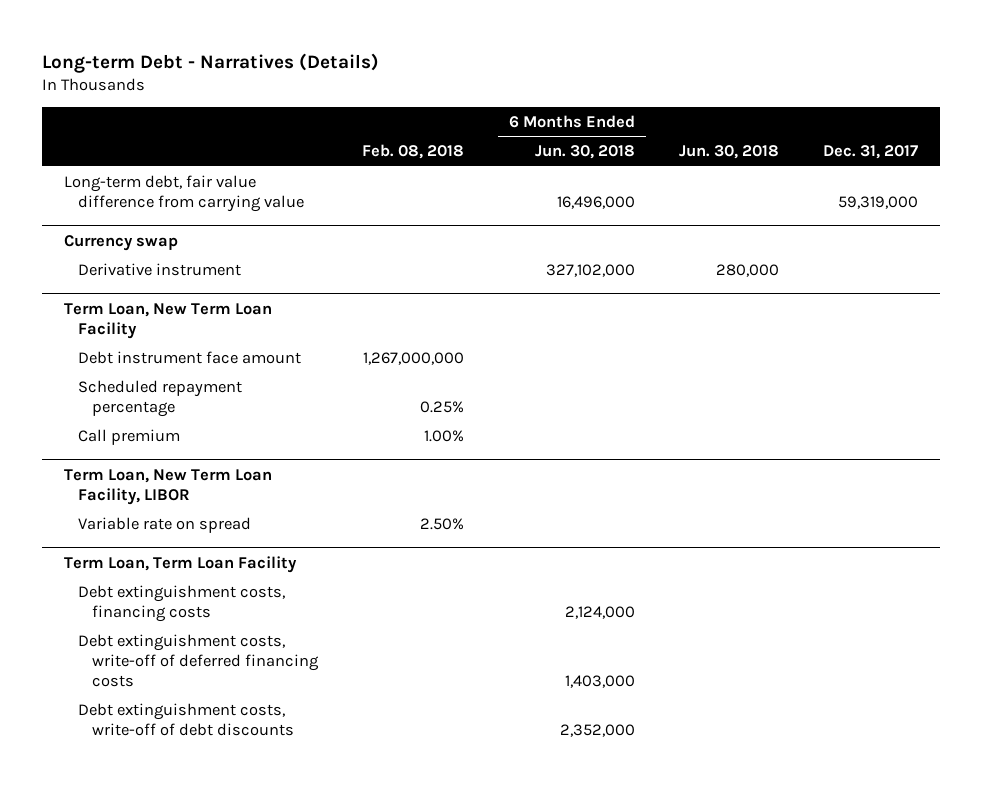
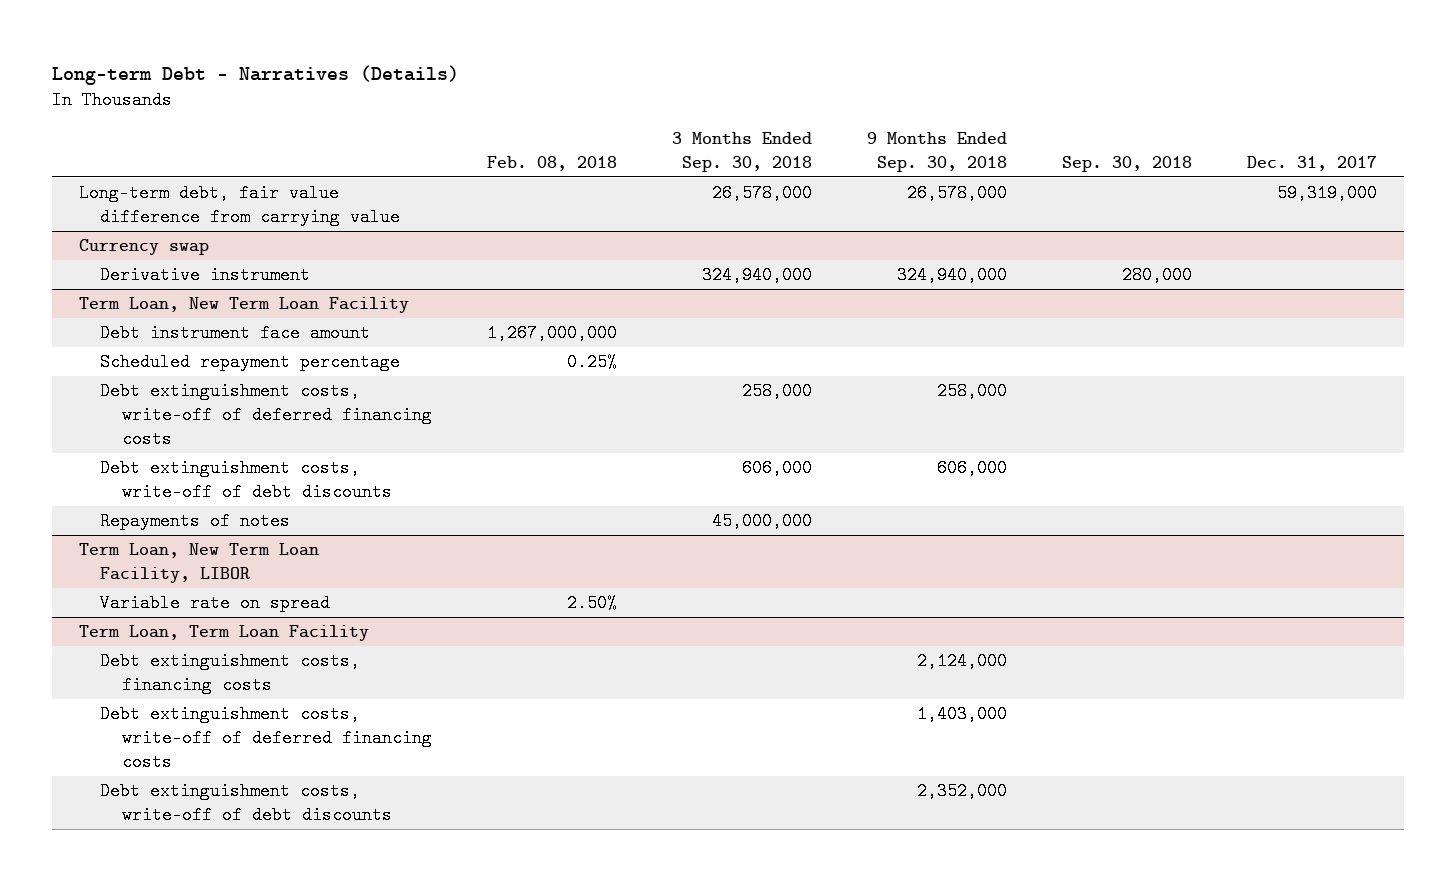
- | Feb. 08, 2018 | 6 Months Ended Jun. 30, 2018 | Jun. 30, 2018 | Dec. 31, 2017
+ | Feb. 08, 2018 | 3 Months Ended Sep. 30, 2018 | 9 Months Ended Sep. 30, 2018 | Sep. 30, 2018 | Dec. 31, 2017
@ Term Loan, New Term Loan Facility
- Call premium | 1.00% | | |
+ Debt extinguishment costs, write-off of deferred financing costs | | 258,000 | 258,000 | |
+ Debt extinguishment costs, write-off of debt discounts | | 606,000 | 606,000 | |
+ Repayments of notes | | 45,000,000 | | |

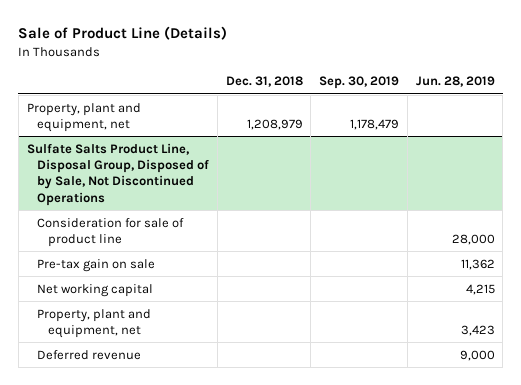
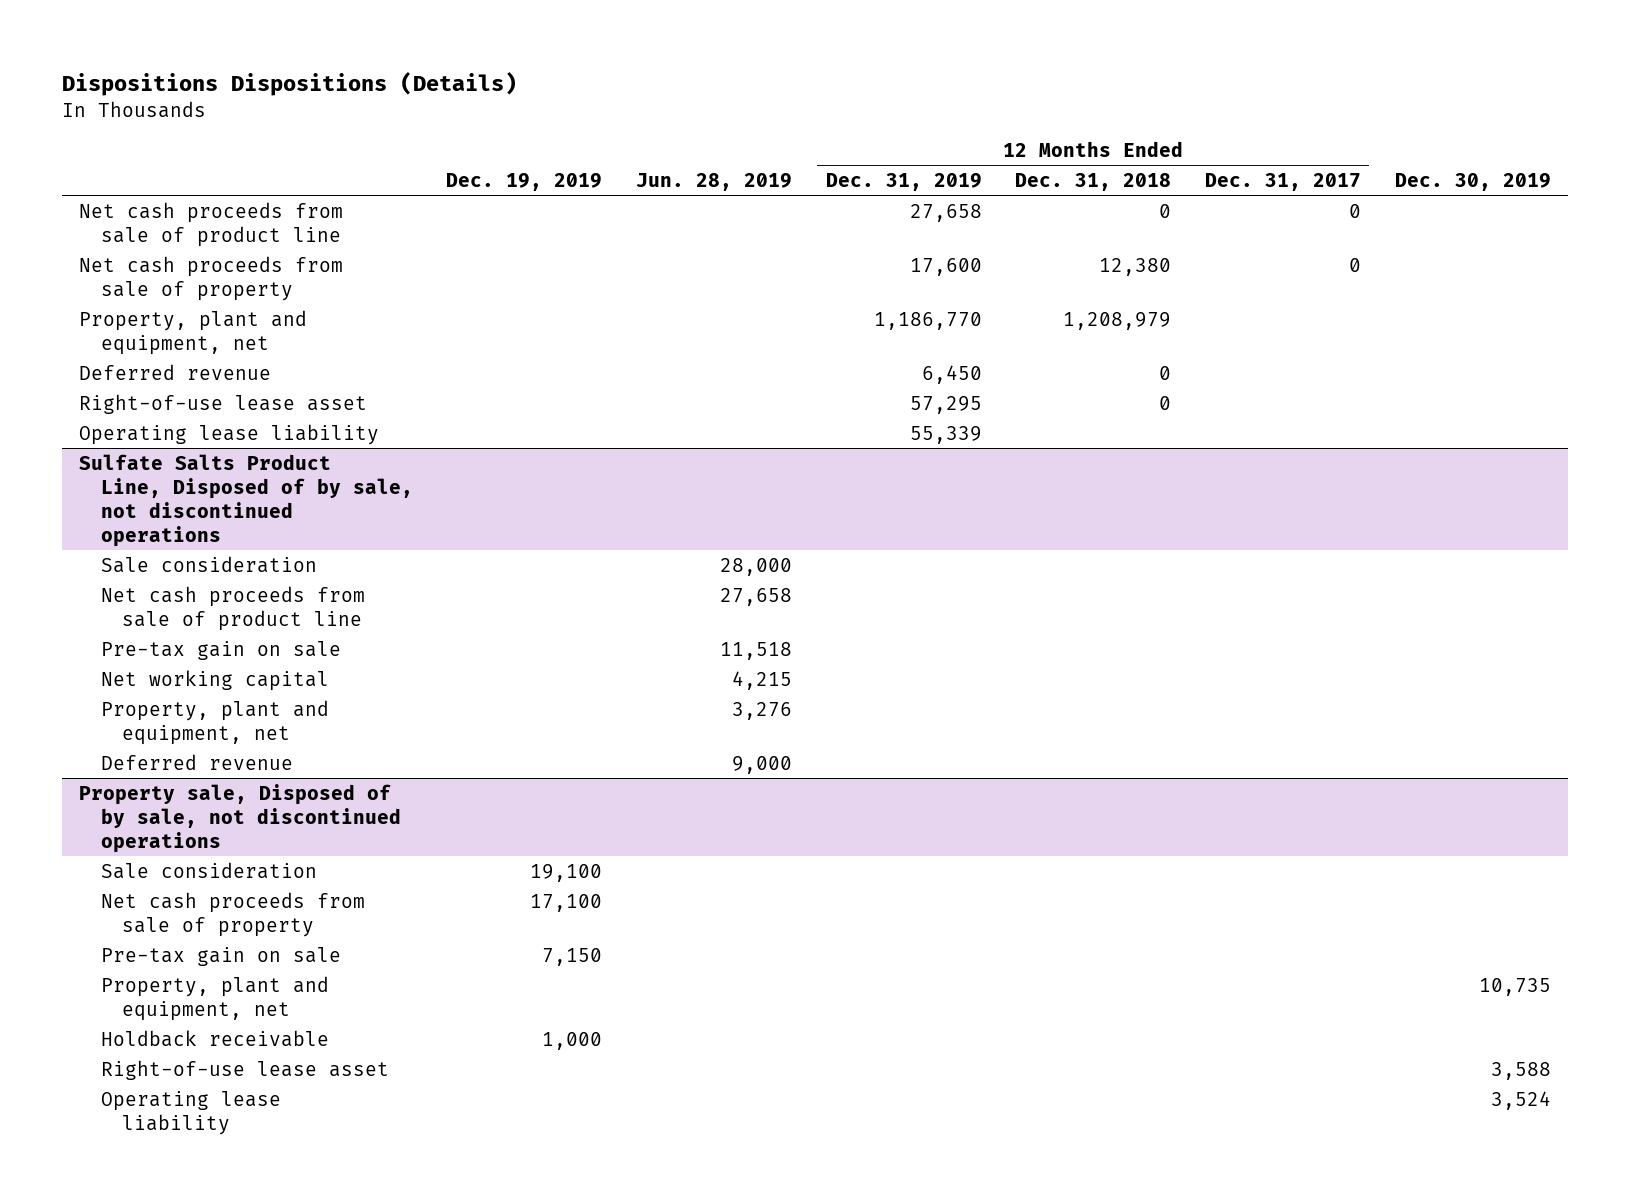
- Sale of Product Line (Details)
+ Dispositions Dispositions (Details)
- | Dec. 31, 2018 | Sep. 30, 2019 | Jun. 28, 2019
+ | Dec. 19, 2019 | Jun. 28, 2019 | 12 Months Ended Dec. 31, 2019 | 12 Months Ended Dec. 31, 2018 | 12 Months Ended Dec. 31, 2017 | Dec. 30, 2019
+ Net cash proceeds from sale of product line | | | 27,658 | 0 | 0 |
+ Net cash proceeds from sale of property | | | 17,600 | 12,380 | 0 |
- Sulfate Salts Product Line, Disposal Group, Disposed of by Sale, Not Discontinued Operations
- Consideration for sale of product line | | | 28,000
- Pre-tax gain on sale | | | 11,362
+ Deferred revenue | | | 6,450 | 0 | |
+ Right-of-use lease asset | | | 57,295 | 0 | |
+ Operating lease liability | | | 55,339 | | |
+ Sulfate Salts Product Line, Disposed of by sale, not discontinued operations
+ Sale consideration | | 28,000 | | | |
+ Net cash proceeds from sale of product line | | 27,658 | | | |
+ Pre-tax gain on sale | | 11,518 | | | |
- Property, plant and equipment, net | | | 3,423
+ Property, plant and equipment, net | | 3,276 | | | |
+ Property sale, Disposed of by sale, not discontinued operations
+ Sale consideration | 19,100 | | | | |
+ Net cash proceeds from sale of property | 17,100 | | | | |
+ Pre-tax gain on sale | 7,150 | | | | |
+ Property, plant and equipment, net | | | | | | 10,735
+ Holdback receivable | 1,000 | | | | |
+ Right-of-use lease asset | | | | | | 3,588
+ Operating lease liability | | | | | | 3,524

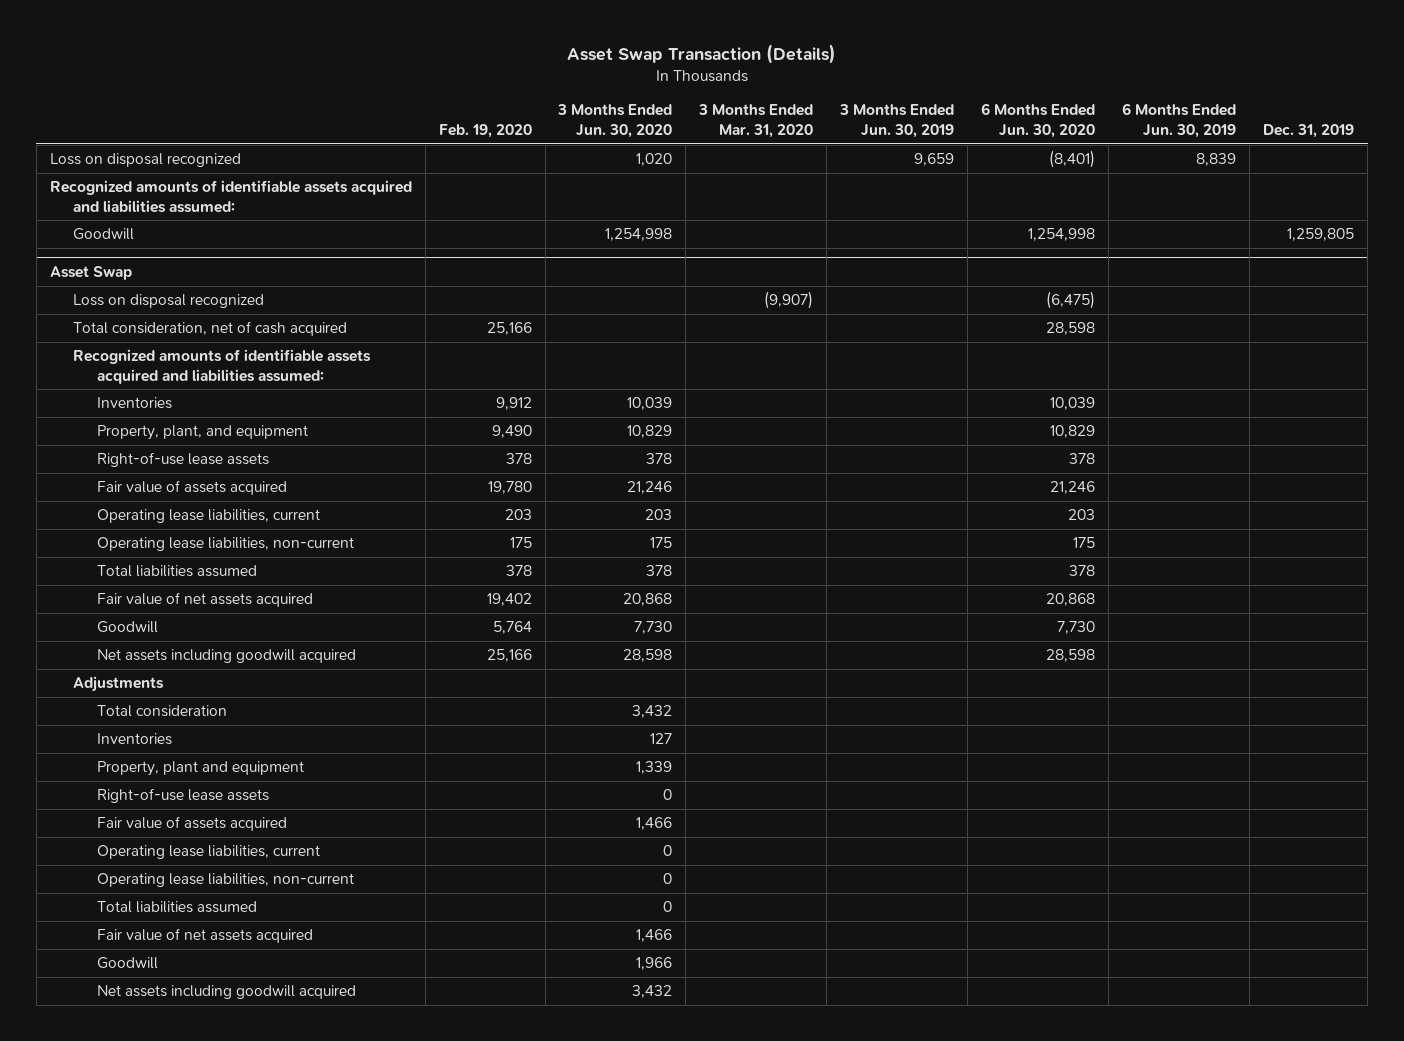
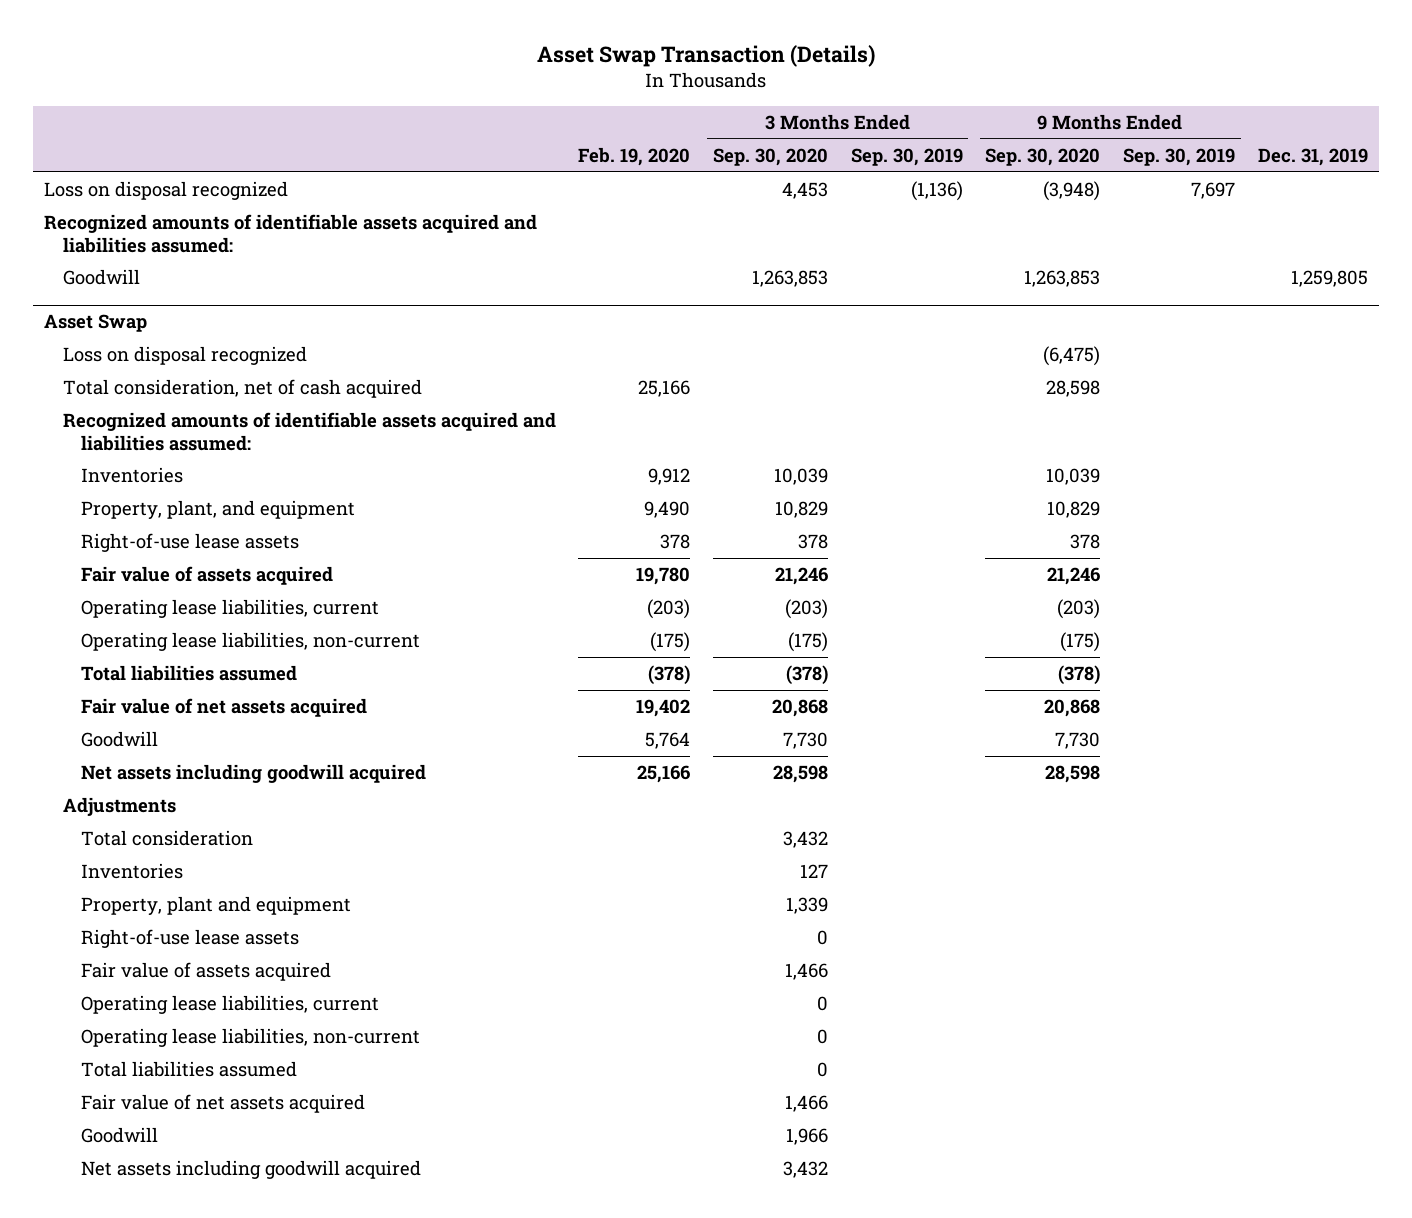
- | Feb. 19, 2020 | 3 Months Ended Jun. 30, 2020 | 3 Months Ended Mar. 31, 2020 | 3 Months Ended Jun. 30, 2019 | 6 Months Ended Jun. 30, 2020 | 6 Months Ended Jun. 30, 2019 | Dec. 31, 2019
+ | Feb. 19, 2020 | 3 Months Ended Sep. 30, 2020 | 3 Months Ended Sep. 30, 2019 | 9 Months Ended Sep. 30, 2020 | 9 Months Ended Sep. 30, 2019 | Dec. 31, 2019
@ Asset Swap
- Operating lease liabilities, current | 203 | 203 | | | 203 | |
- Operating lease liabilities, non-current | 175 | 175 | | | 175 | |
- Total liabilities assumed | 378 | 378 | | | 378 | |
+ Operating lease liabilities, current | (203) | (203) | | (203) | |
+ Operating lease liabilities, non-current | (175) | (175) | | (175) | |
+ Total liabilities assumed | (378) | (378) | | (378) | |

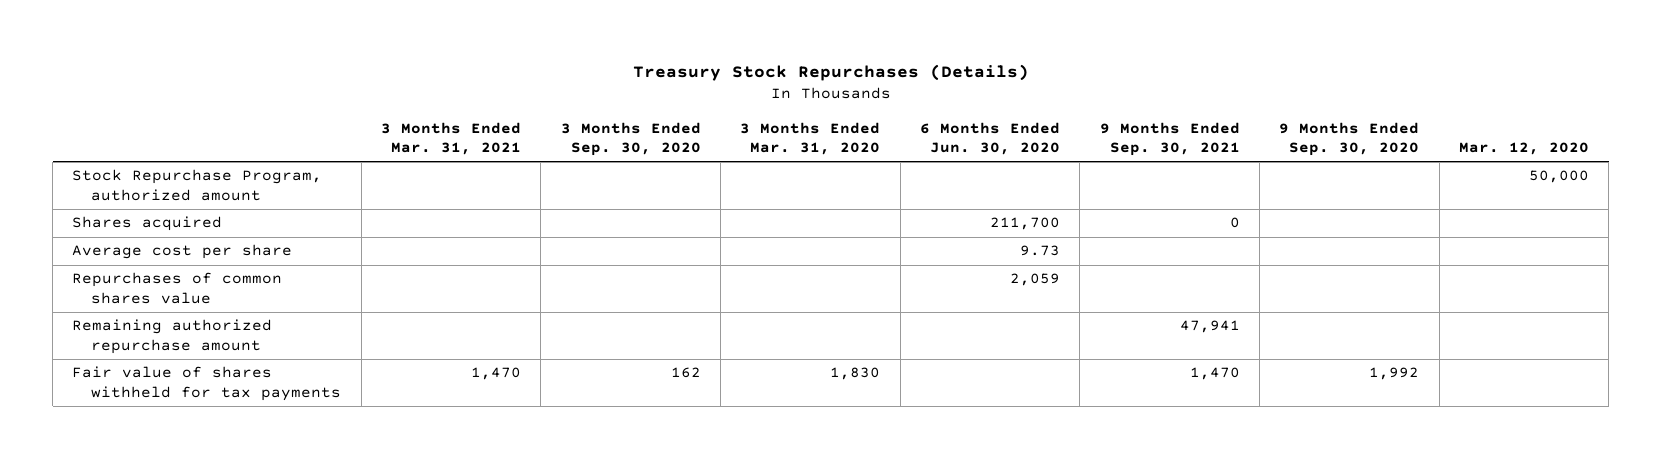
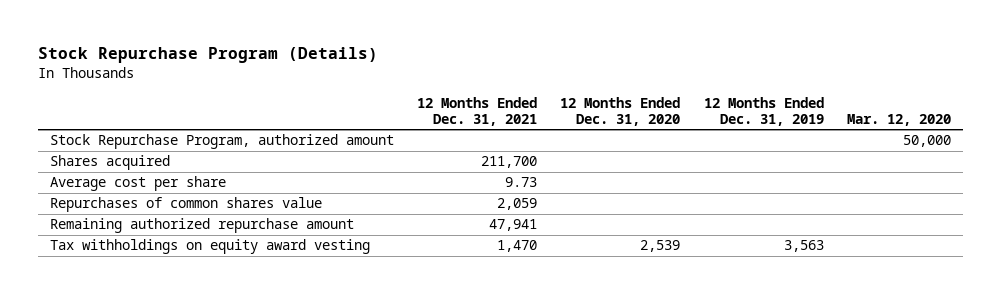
- Treasury Stock Repurchases (Details)
+ Stock Repurchase Program (Details)
- | 3 Months Ended Mar. 31, 2021 | 3 Months Ended Sep. 30, 2020 | 3 Months Ended Mar. 31, 2020 | 6 Months Ended Jun. 30, 2020 | 9 Months Ended Sep. 30, 2021 | 9 Months Ended Sep. 30, 2020 | Mar. 12, 2020
+ | 12 Months Ended Dec. 31, 2021 | 12 Months Ended Dec. 31, 2020 | 12 Months Ended Dec. 31, 2019 | Mar. 12, 2020
- Fair value of shares withheld for tax payments | 1,470 | 162 | 1,830 | | 1,470 | 1,992 |
+ Tax withholdings on equity award vesting | 1,470 | 2,539 | 3,563 |

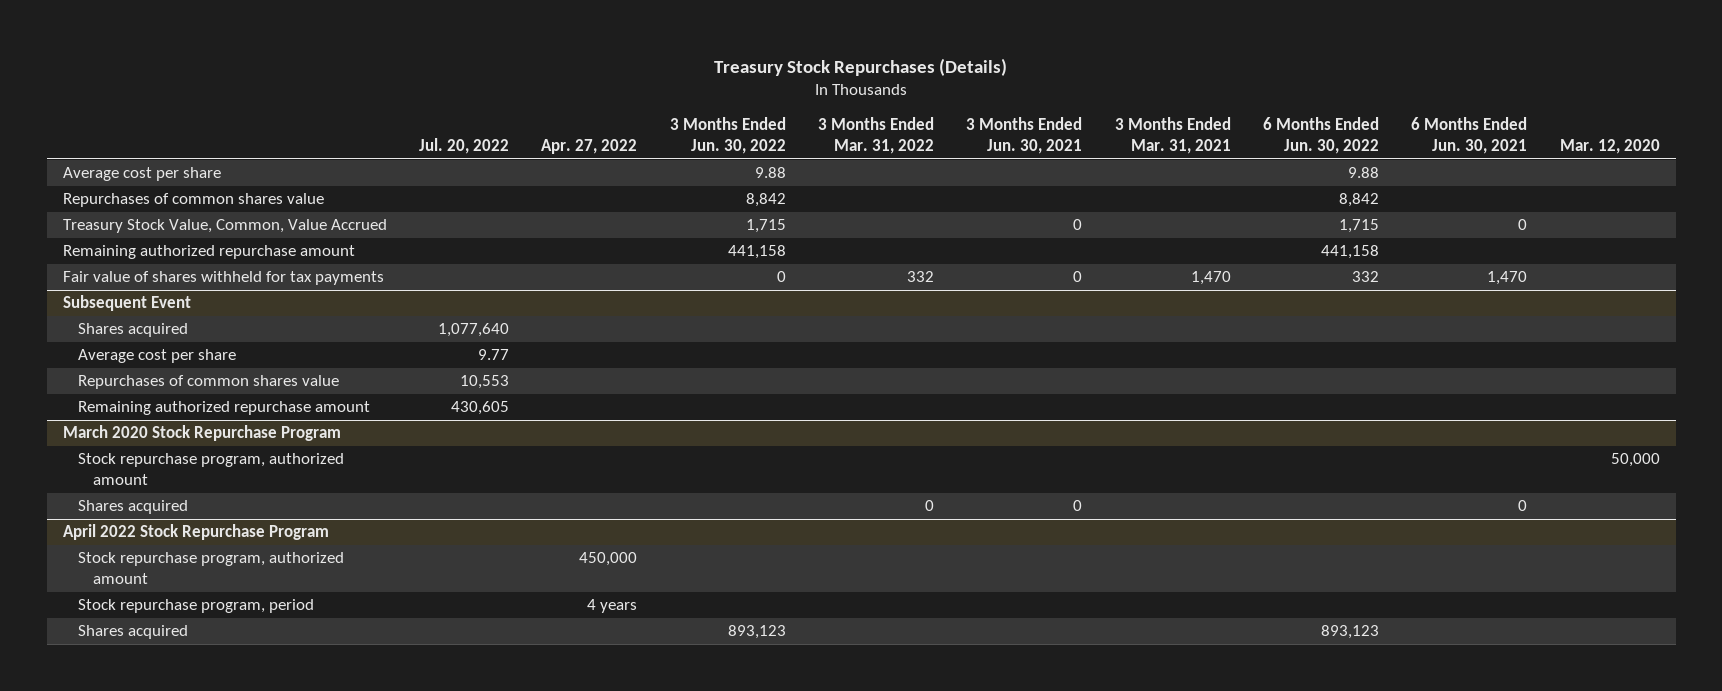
- Stock Repurchase Program (Details)
+ Treasury Stock Repurchases (Details)
- | 12 Months Ended Dec. 31, 2021 | 12 Months Ended Dec. 31, 2020 | 12 Months Ended Dec. 31, 2019 | Mar. 12, 2020
+ | Jul. 20, 2022 | Apr. 27, 2022 | 3 Months Ended Jun. 30, 2022 | 3 Months Ended Mar. 31, 2022 | 3 Months Ended Jun. 30, 2021 | 3 Months Ended Mar. 31, 2021 | 6 Months Ended Jun. 30, 2022 | 6 Months Ended Jun. 30, 2021 | Mar. 12, 2020
- Stock Repurchase Program, authorized amount | | | | 50,000
- Shares acquired | 211,700 | | |
+ Treasury Stock Value, Common, Value Accrued | | | 1,715 | | 0 | | 1,715 | 0 |
- Tax withholdings on equity award vesting | 1,470 | 2,539 | 3,563 |
+ Fair value of shares withheld for tax payments | | | 0 | 332 | 0 | 1,470 | 332 | 1,470 |
+ Subsequent Event
+ Shares acquired | 1,077,640 | | | | | | | |
+ Average cost per share | 9.77 | | | | | | | |
+ Repurchases of common shares value | 10,553 | | | | | | | |
+ Remaining authorized repurchase amount | 430,605 | | | | | | | |
+ March 2020 Stock Repurchase Program
+ Stock repurchase program, authorized amount | | | | | | | | | 50,000
+ Shares acquired | | | | 0 | 0 | | | 0 |
+ April 2022 Stock Repurchase Program
+ Stock repurchase program, authorized amount | | 450,000 | | | | | | |
+ Stock repurchase program, period | | 4 years | | | | | | |
+ Shares acquired | | | 893,123 | | | | 893,123 | |

